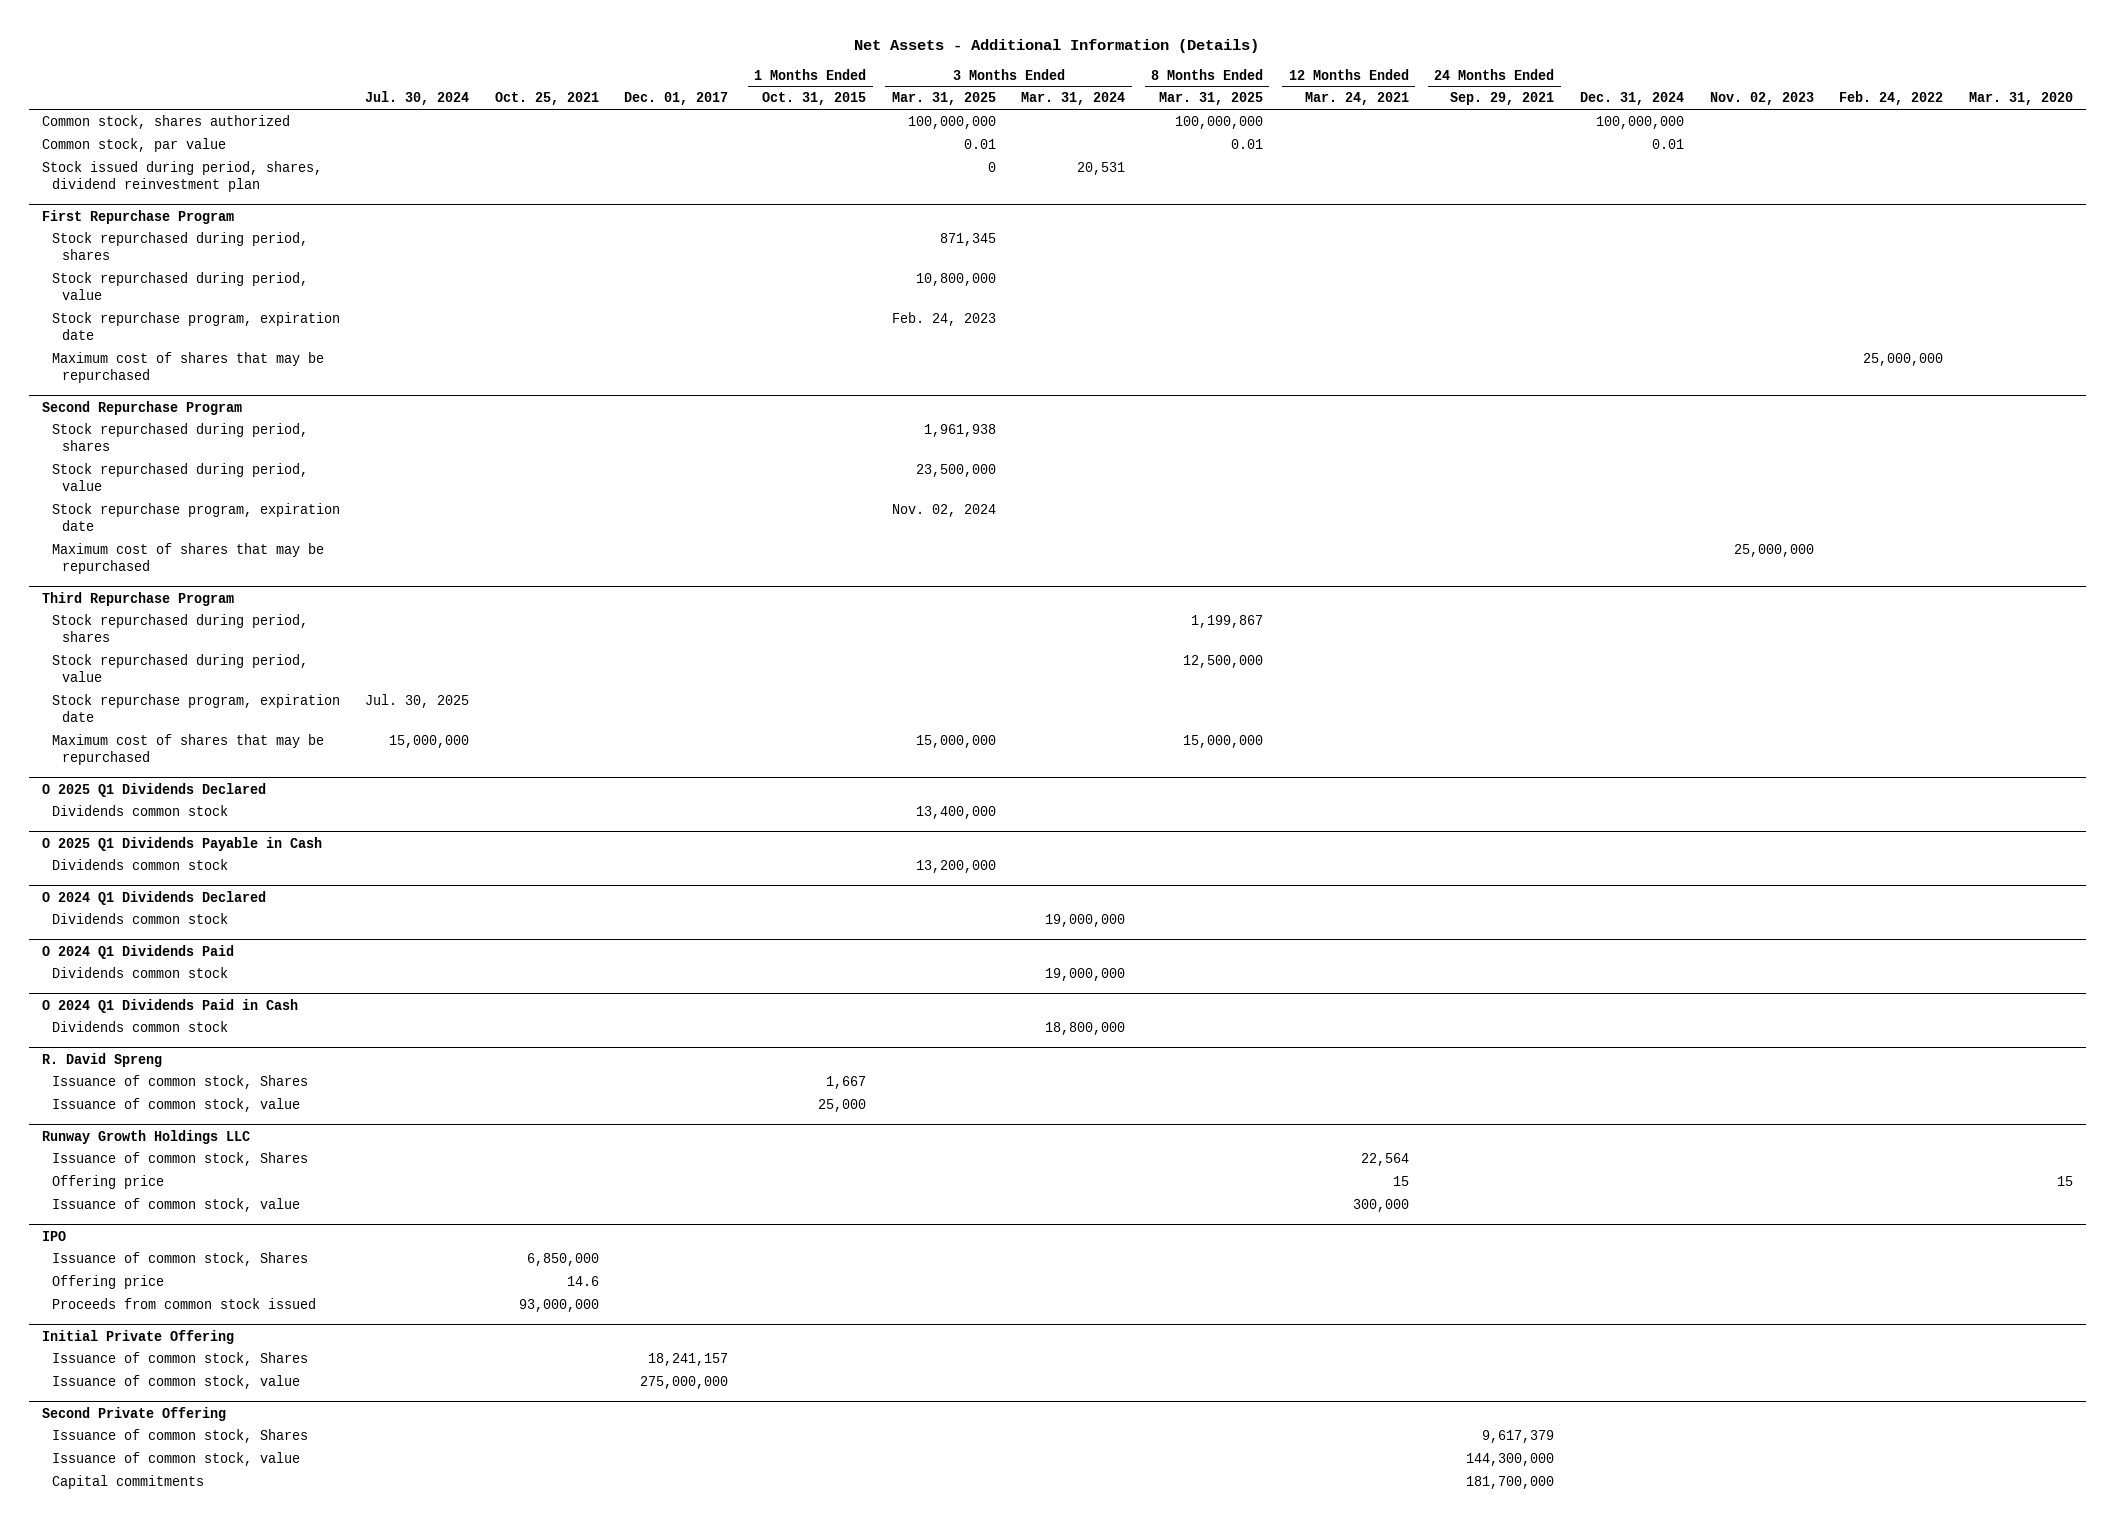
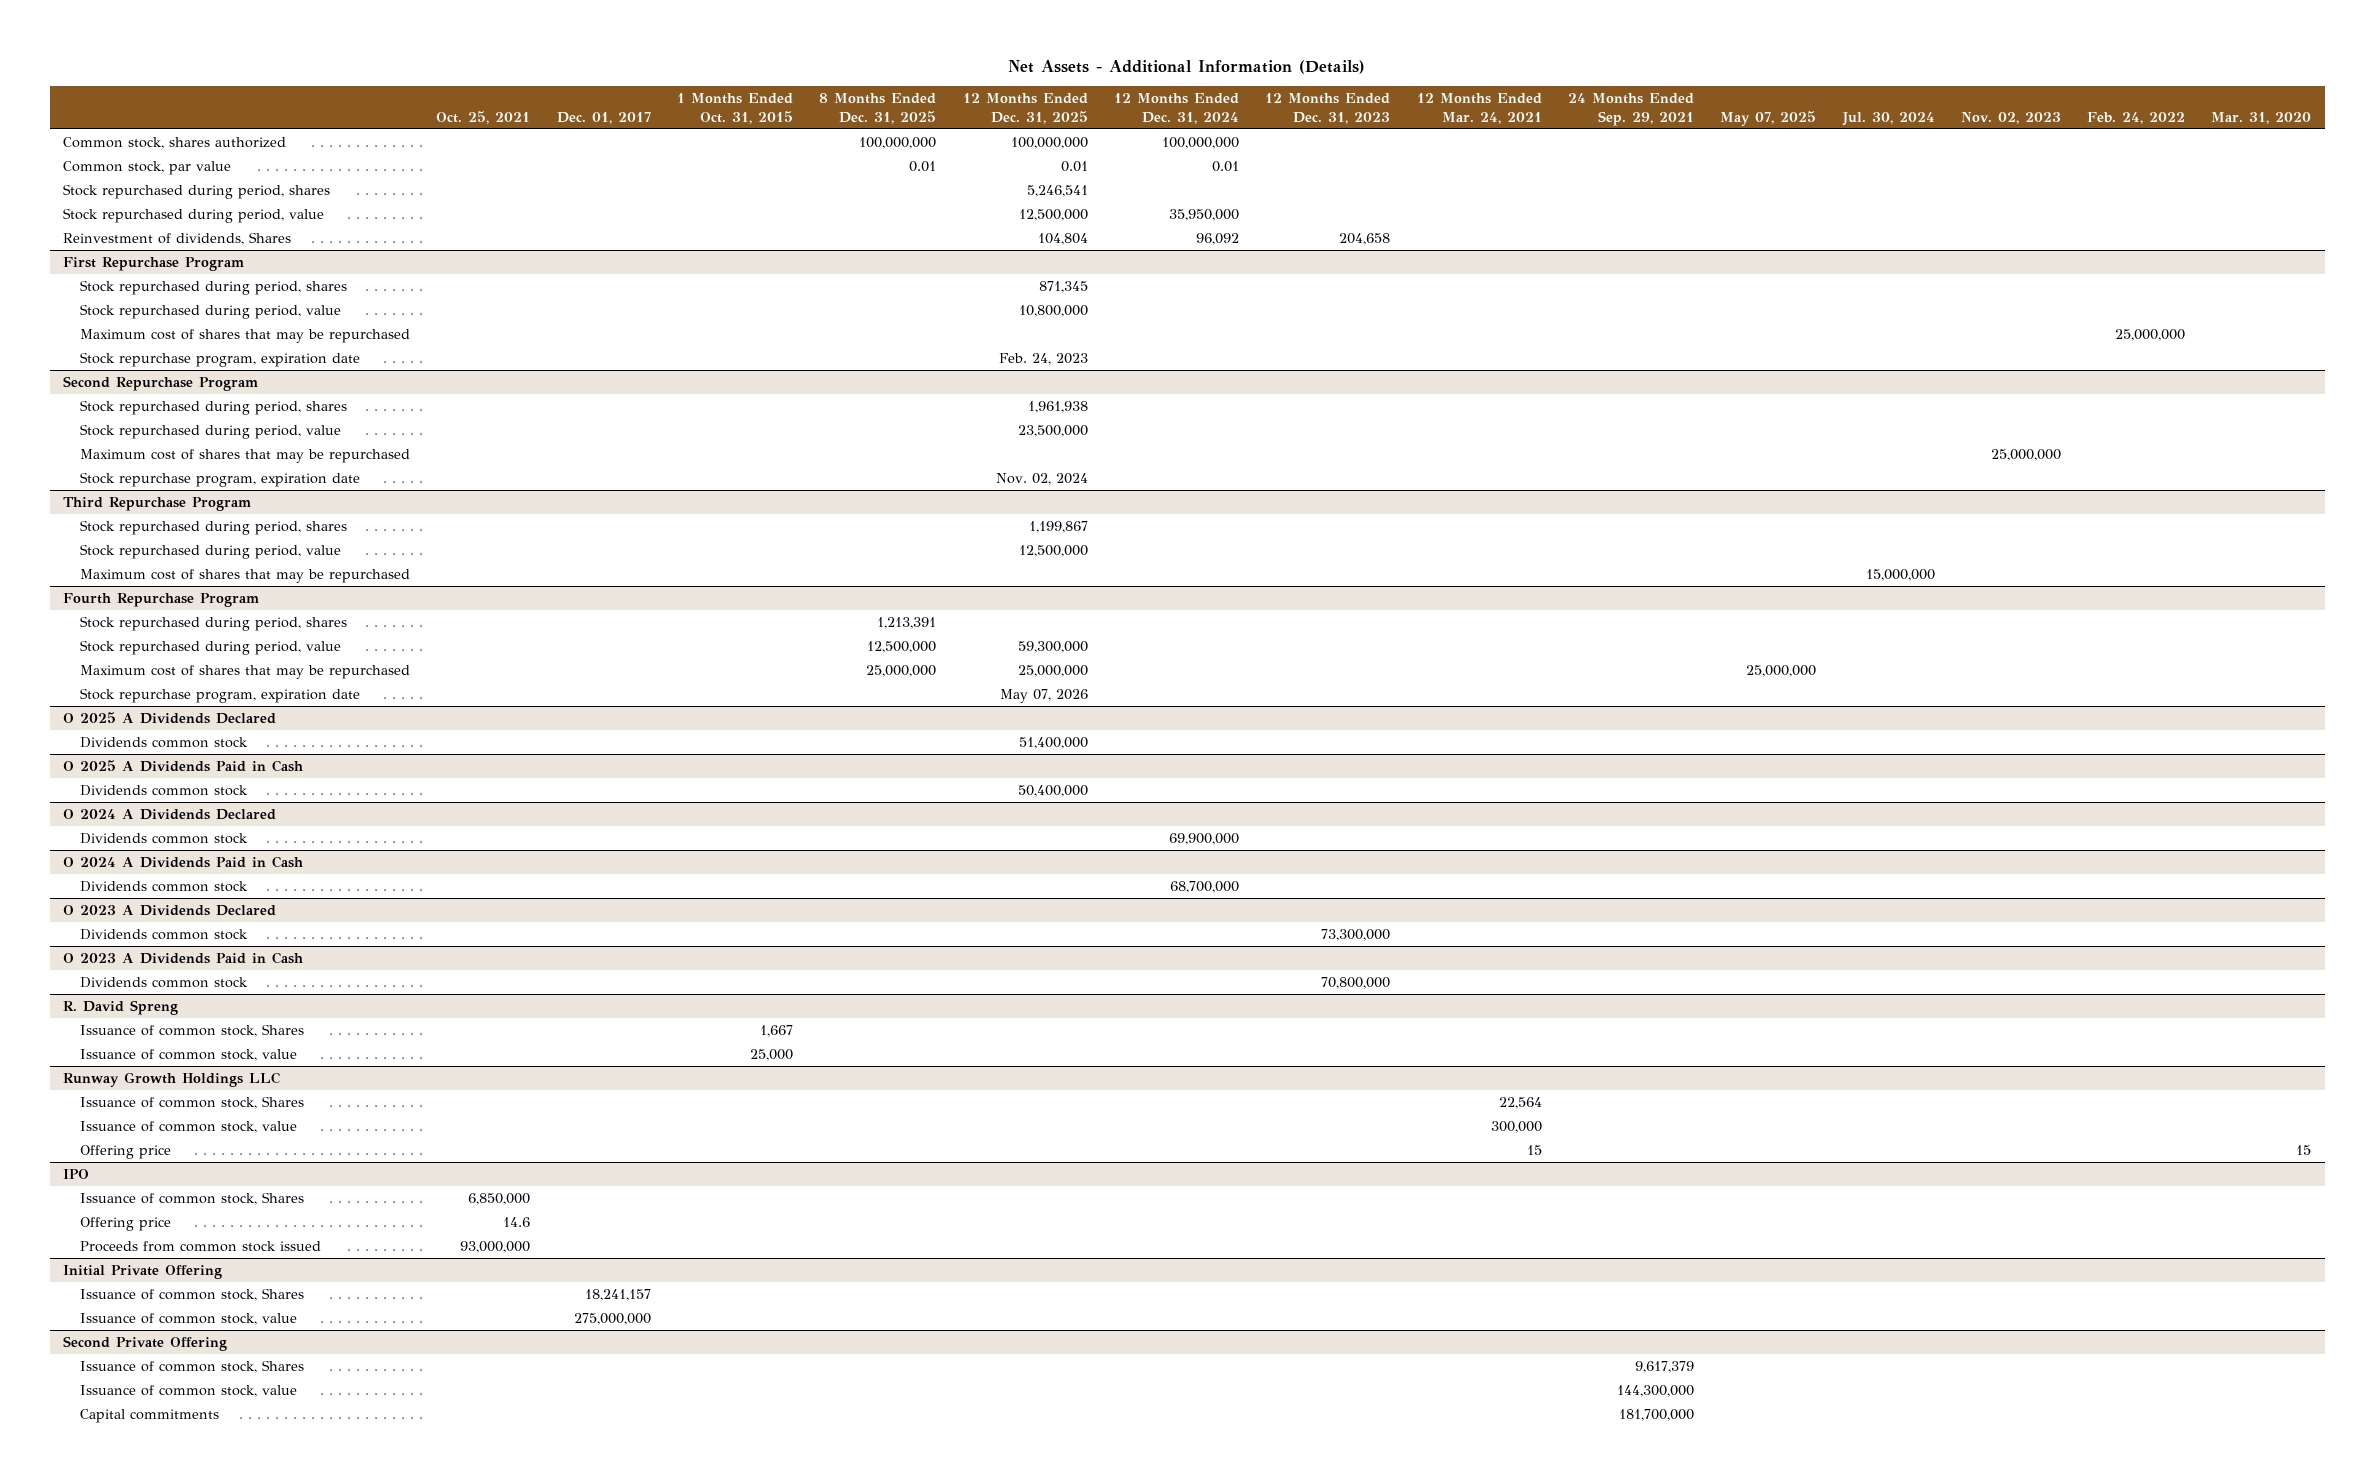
- | Jul. 30, 2024 | Oct. 25, 2021 | Dec. 01, 2017 | 1 Months Ended Oct. 31, 2015 | 3 Months Ended Mar. 31, 2025 | 3 Months Ended Mar. 31, 2024 | 8 Months Ended Mar. 31, 2025 | 12 Months Ended Mar. 24, 2021 | 24 Months Ended Sep. 29, 2021 | Dec. 31, 2024 | Nov. 02, 2023 | Feb. 24, 2022 | Mar. 31, 2020
+ | Oct. 25, 2021 | Dec. 01, 2017 | 1 Months Ended Oct. 31, 2015 | 8 Months Ended Dec. 31, 2025 | 12 Months Ended Dec. 31, 2025 | 12 Months Ended Dec. 31, 2024 | 12 Months Ended Dec. 31, 2023 | 12 Months Ended Mar. 24, 2021 | 24 Months Ended Sep. 29, 2021 | May 07, 2025 | Jul. 30, 2024 | Nov. 02, 2023 | Feb. 24, 2022 | Mar. 31, 2020
- Stock issued during period, shares, dividend reinvestment plan | | | | | 0 | 20,531 | | | | | | |
+ Stock repurchased during period, shares | | | | | 5,246,541 | | | | | | | | |
+ Stock repurchased during period, value | | | | | 12,500,000 | 35,950,000 | | | | | | | |
+ Reinvestment of dividends, Shares | | | | | 104,804 | 96,092 | 204,658 | | | | | | |
@ First Repurchase Program
moved down: Stock repurchase program, expiration date | | | | | Feb. 24, 2023 | | | | | | | | |
@ Second Repurchase Program
moved down: Stock repurchase program, expiration date | | | | | Nov. 02, 2024 | | | | | | | | |
@ Third Repurchase Program
- Stock repurchase program, expiration date | Jul. 30, 2025 | | | | | | | | | | | |
- O 2025 Q1 Dividends Declared
- Dividends common stock | | | | | 13,400,000 | | | | | | | |
- O 2025 Q1 Dividends Payable in Cash
- Dividends common stock | | | | | 13,200,000 | | | | | | | |
- O 2024 Q1 Dividends Declared
- Dividends common stock | | | | | | 19,000,000 | | | | | | |
- O 2024 Q1 Dividends Paid
- Dividends common stock | | | | | | 19,000,000 | | | | | | |
- O 2024 Q1 Dividends Paid in Cash
- Dividends common stock | | | | | | 18,800,000 | | | | | | |
+ Fourth Repurchase Program
+ Stock repurchased during period, shares | | | | 1,213,391 | | | | | | | | | |
+ Stock repurchased during period, value | | | | 12,500,000 | 59,300,000 | | | | | | | | |
+ Maximum cost of shares that may be repurchased | | | | 25,000,000 | 25,000,000 | | | | | 25,000,000 | | | |
+ Stock repurchase program, expiration date | | | | | May 07, 2026 | | | | | | | | |
+ O 2025 A Dividends Declared
+ Dividends common stock | | | | | 51,400,000 | | | | | | | | |
+ O 2025 A Dividends Paid in Cash
+ Dividends common stock | | | | | 50,400,000 | | | | | | | | |
+ O 2024 A Dividends Declared
+ Dividends common stock | | | | | | 69,900,000 | | | | | | | |
+ O 2024 A Dividends Paid in Cash
+ Dividends common stock | | | | | | 68,700,000 | | | | | | | |
+ O 2023 A Dividends Declared
+ Dividends common stock | | | | | | | 73,300,000 | | | | | | |
+ O 2023 A Dividends Paid in Cash
+ Dividends common stock | | | | | | | 70,800,000 | | | | | | |
@ Runway Growth Holdings LLC
moved down: Offering price | | | | | | | | 15 | | | | | | 15

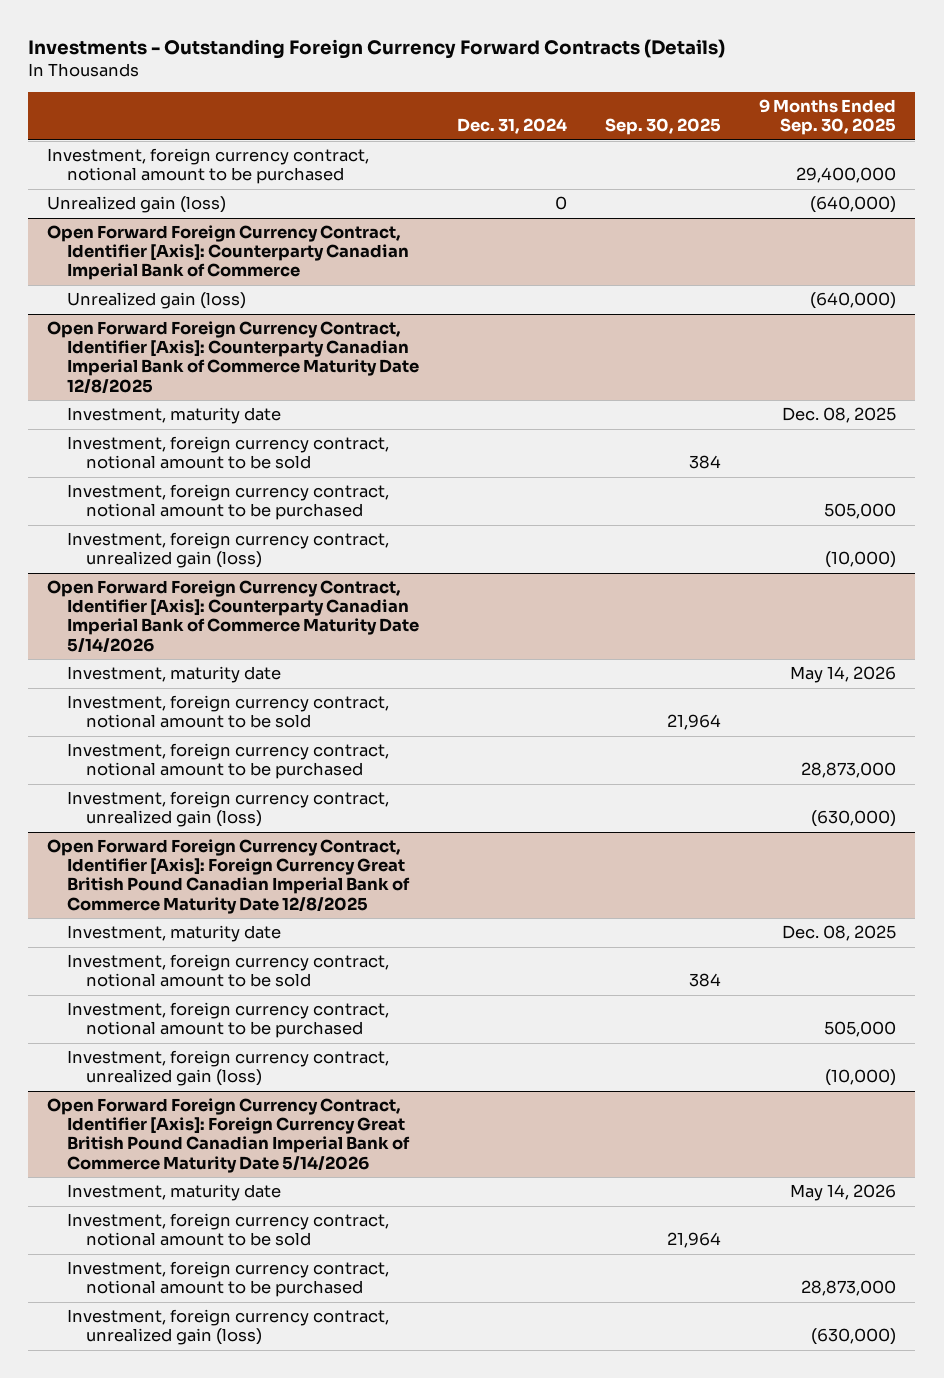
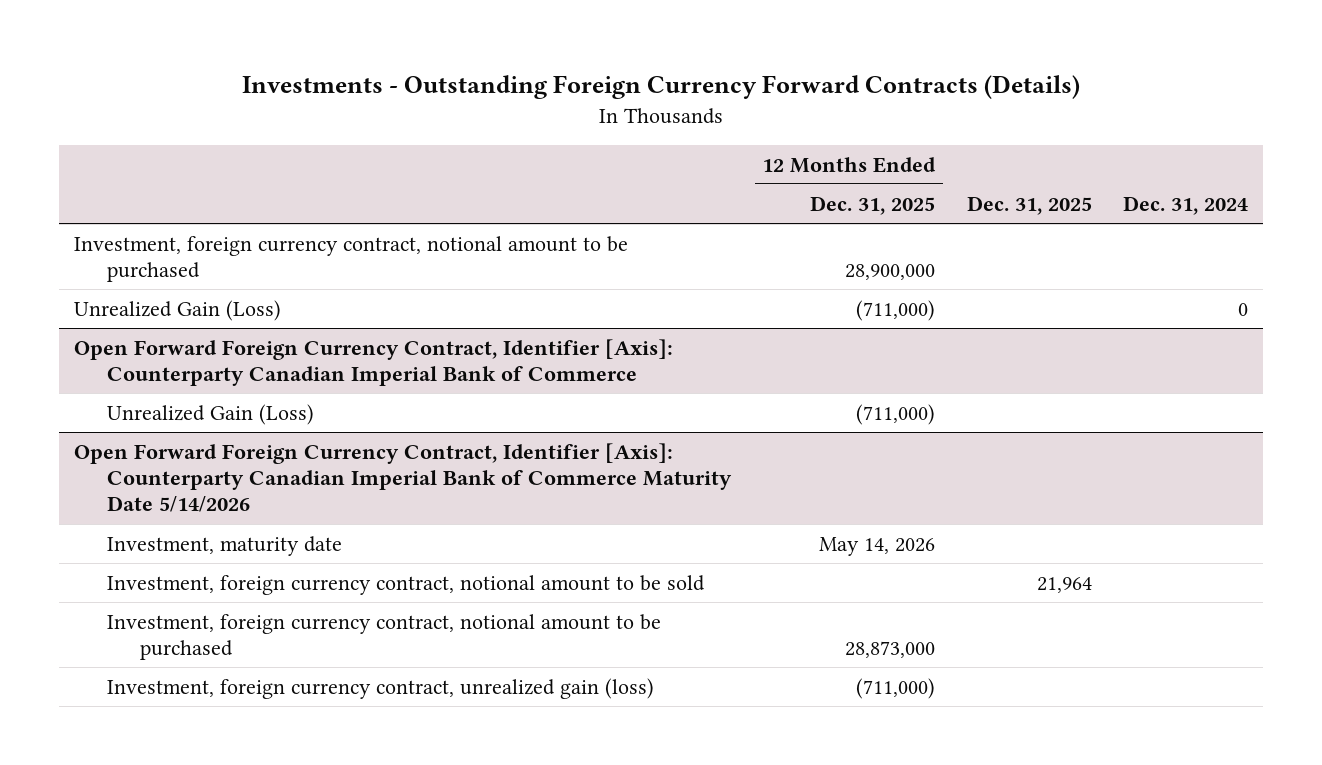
- | Dec. 31, 2024 | Sep. 30, 2025 | 9 Months Ended Sep. 30, 2025
+ | 12 Months Ended Dec. 31, 2025 | Dec. 31, 2025 | Dec. 31, 2024
- Unrealized gain (loss) | 0 | | (640,000)
+ Unrealized Gain (Loss) | (711,000) | | 0
@ Open Forward Foreign Currency Contract, Identifier [Axis]: Counterparty Canadian Imperial Bank of Commerce
- Unrealized gain (loss) | | | (640,000)
- Open Forward Foreign Currency Contract, Identifier [Axis]: Counterparty Canadian Imperial Bank of Commerce Maturity Date 12/8/2025
- Investment, maturity date | | | Dec. 08, 2025
- Investment, foreign currency contract, notional amount to be sold | | 384 |
- Investment, foreign currency contract, notional amount to be purchased | | | 505,000
- Investment, foreign currency contract, unrealized gain (loss) | | | (10,000)
@ Open Forward Foreign Currency Contract, Identifier [Axis]: Counterparty Canadian Imperial Bank of Commerce
+ Unrealized Gain (Loss) | (711,000) | |
- Open Forward Foreign Currency Contract, Identifier [Axis]: Foreign Currency Great British Pound Canadian Imperial Bank of Commerce Maturity Date 12/8/2025
- Investment, maturity date | | | Dec. 08, 2025
- Investment, foreign currency contract, notional amount to be sold | | 384 |
- Investment, foreign currency contract, notional amount to be purchased | | | 505,000
- Investment, foreign currency contract, unrealized gain (loss) | | | (10,000)
- Open Forward Foreign Currency Contract, Identifier [Axis]: Foreign Currency Great British Pound Canadian Imperial Bank of Commerce Maturity Date 5/14/2026
- Investment, maturity date | | | May 14, 2026
- Investment, foreign currency contract, notional amount to be sold | | 21,964 |
- Investment, foreign currency contract, notional amount to be purchased | | | 28,873,000
- Investment, foreign currency contract, unrealized gain (loss) | | | (630,000)

